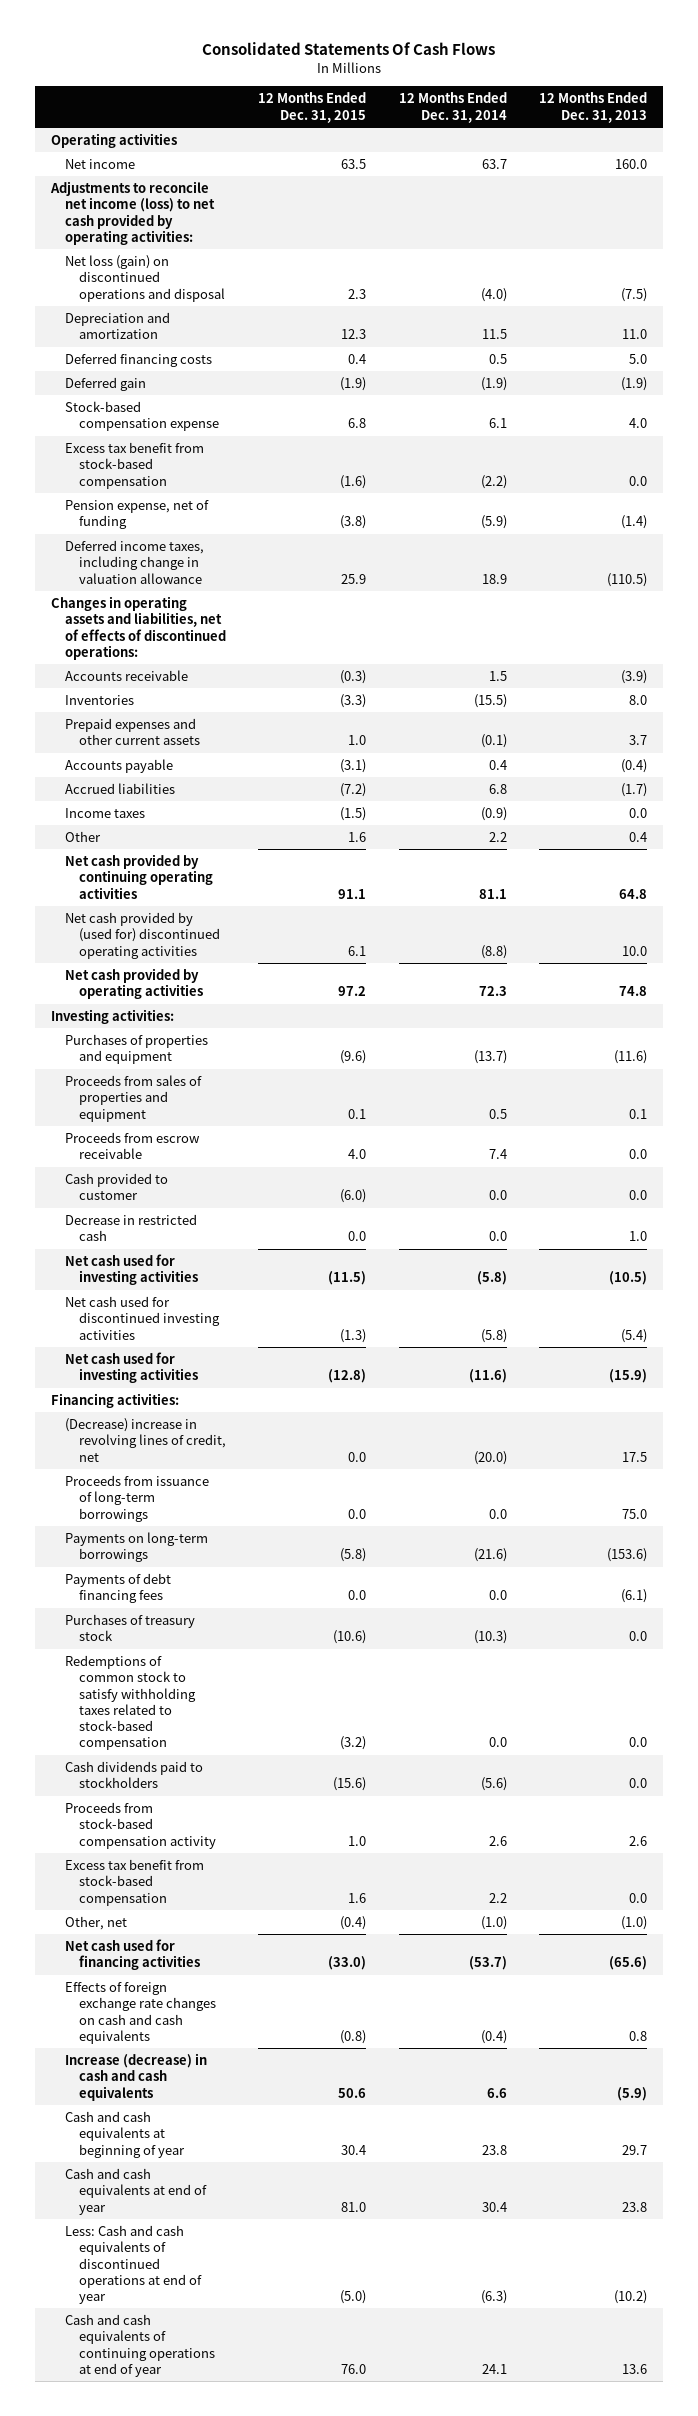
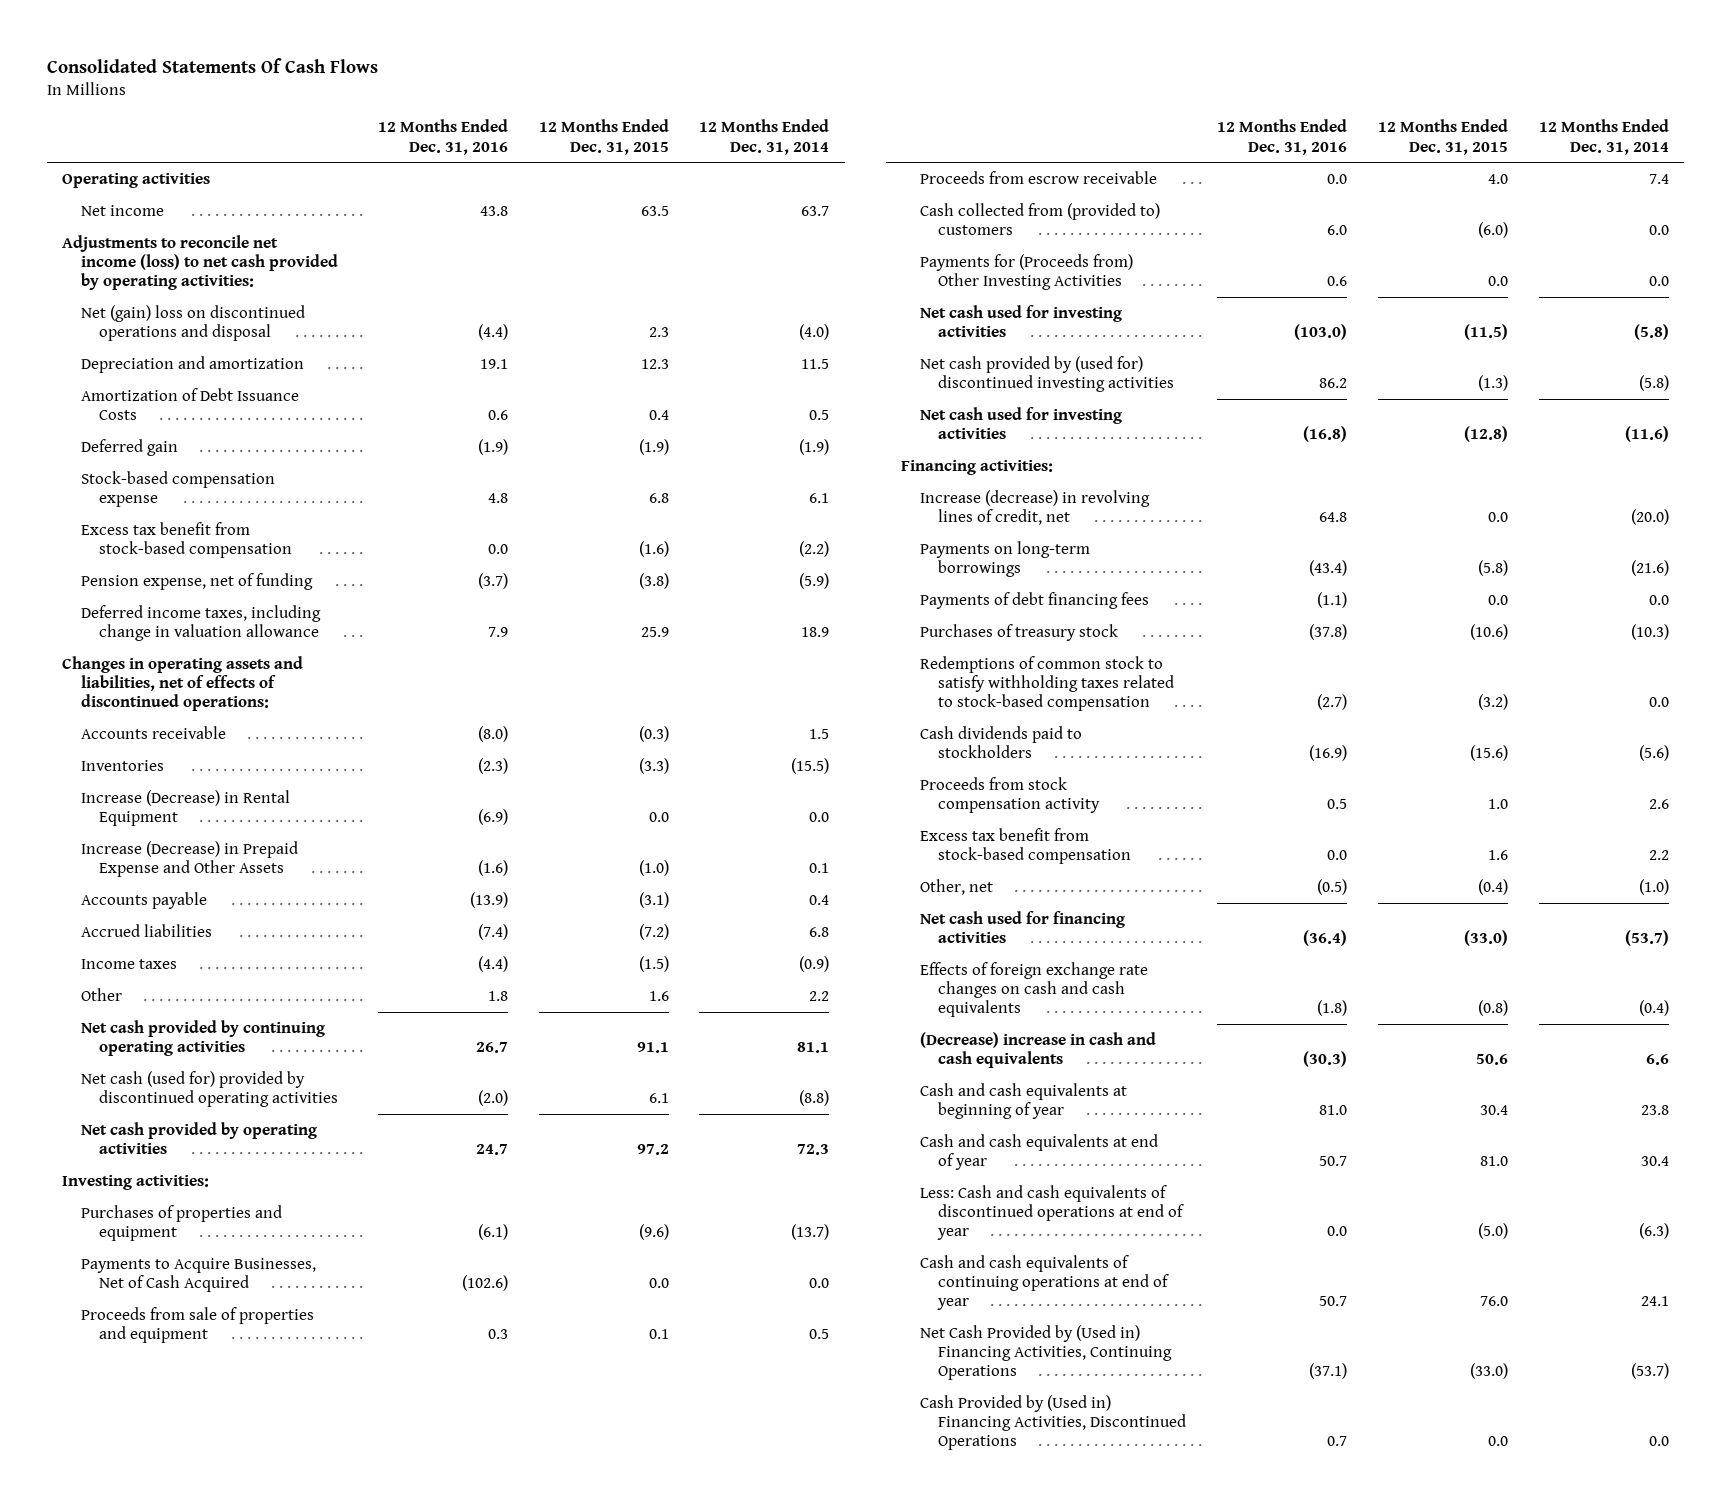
- | 12 Months Ended Dec. 31, 2015 | 12 Months Ended Dec. 31, 2014 | 12 Months Ended Dec. 31, 2013
+ | 12 Months Ended Dec. 31, 2016 | 12 Months Ended Dec. 31, 2015 | 12 Months Ended Dec. 31, 2014
- Net loss (gain) on discontinued operations and disposal | 2.3 | (4.0) | (7.5)
+ Net (gain) loss on discontinued operations and disposal | (4.4) | 2.3 | (4.0)
- Deferred financing costs | 0.4 | 0.5 | 5.0
+ Amortization of Debt Issuance Costs | 0.6 | 0.4 | 0.5
- Prepaid expenses and other current assets | 1.0 | (0.1) | 3.7
+ Increase (Decrease) in Rental Equipment | (6.9) | 0.0 | 0.0
+ Increase (Decrease) in Prepaid Expense and Other Assets | (1.6) | (1.0) | 0.1
- Net cash provided by (used for) discontinued operating activities | 6.1 | (8.8) | 10.0
+ Net cash (used for) provided by discontinued operating activities | (2.0) | 6.1 | (8.8)
- Proceeds from sales of properties and equipment | 0.1 | 0.5 | 0.1
+ Payments to Acquire Businesses, Net of Cash Acquired | (102.6) | 0.0 | 0.0
+ Proceeds from sale of properties and equipment | 0.3 | 0.1 | 0.5
- Cash provided to customer | (6.0) | 0.0 | 0.0
- Decrease in restricted cash | 0.0 | 0.0 | 1.0
+ Cash collected from (provided to) customers | 6.0 | (6.0) | 0.0
+ Payments for (Proceeds from) Other Investing Activities | 0.6 | 0.0 | 0.0
- Net cash used for discontinued investing activities | (1.3) | (5.8) | (5.4)
+ Net cash provided by (used for) discontinued investing activities | 86.2 | (1.3) | (5.8)
- (Decrease) increase in revolving lines of credit, net | 0.0 | (20.0) | 17.5
- Proceeds from issuance of long-term borrowings | 0.0 | 0.0 | 75.0
+ Increase (decrease) in revolving lines of credit, net | 64.8 | 0.0 | (20.0)
- Proceeds from stock-based compensation activity | 1.0 | 2.6 | 2.6
+ Proceeds from stock compensation activity | 0.5 | 1.0 | 2.6
- Increase (decrease) in cash and cash equivalents | 50.6 | 6.6 | (5.9)
+ (Decrease) increase in cash and cash equivalents | (30.3) | 50.6 | 6.6
+ Net Cash Provided by (Used in) Financing Activities, Continuing Operations | (37.1) | (33.0) | (53.7)
+ Cash Provided by (Used in) Financing Activities, Discontinued Operations | 0.7 | 0.0 | 0.0

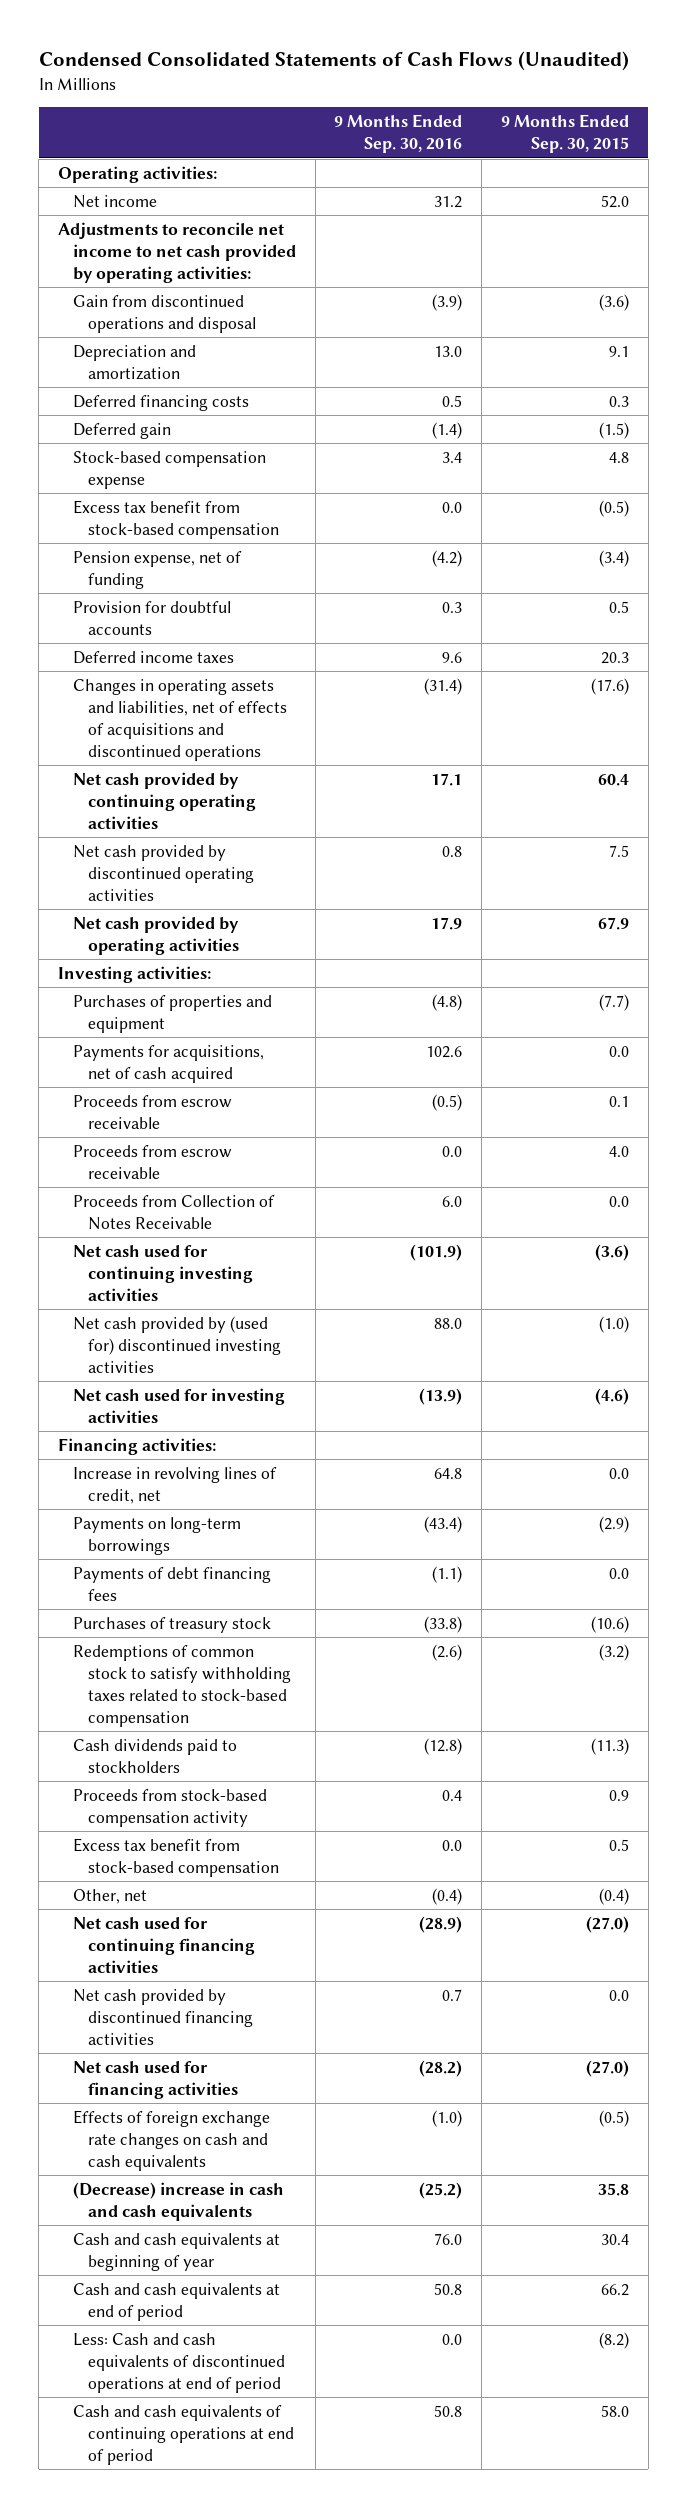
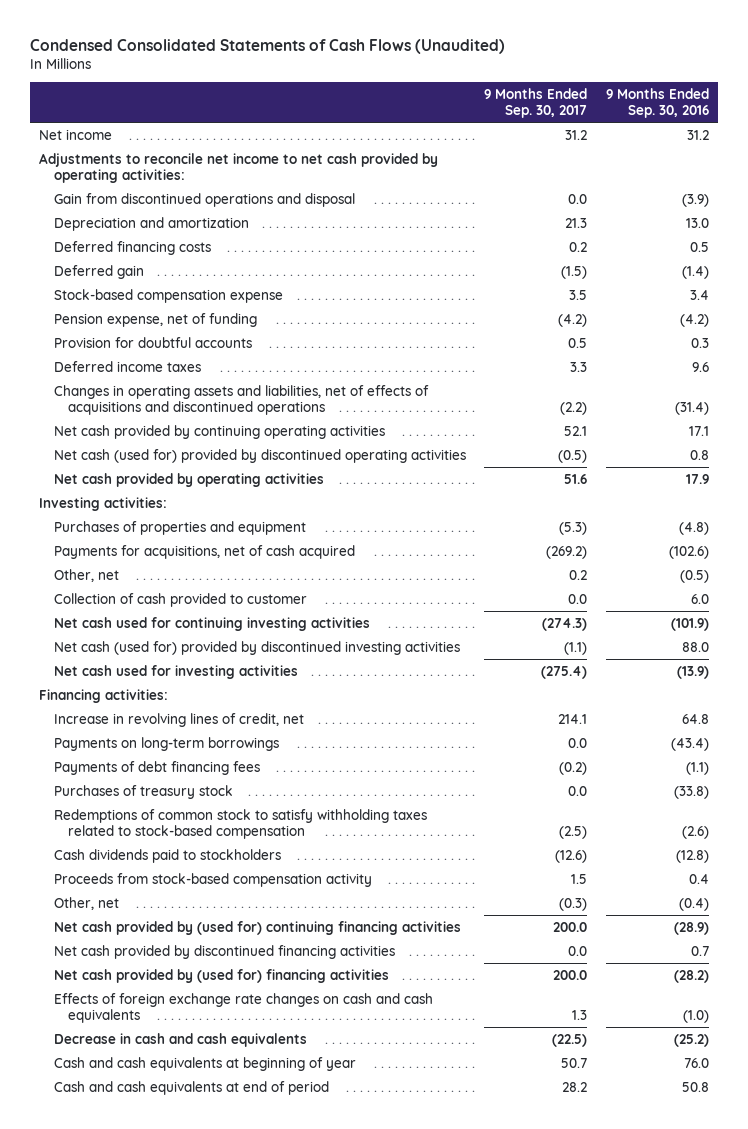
- | 9 Months Ended Sep. 30, 2016 | 9 Months Ended Sep. 30, 2015
+ | 9 Months Ended Sep. 30, 2017 | 9 Months Ended Sep. 30, 2016
- Operating activities:
- Excess tax benefit from stock-based compensation | 0.0 | (0.5)
- Net cash provided by discontinued operating activities | 0.8 | 7.5
+ Net cash (used for) provided by discontinued operating activities | (0.5) | 0.8
- Payments for acquisitions, net of cash acquired | 102.6 | 0.0
- Proceeds from escrow receivable | (0.5) | 0.1
- Proceeds from escrow receivable | 0.0 | 4.0
- Proceeds from Collection of Notes Receivable | 6.0 | 0.0
+ Payments for acquisitions, net of cash acquired | (269.2) | (102.6)
+ Other, net | 0.2 | (0.5)
+ Collection of cash provided to customer | 0.0 | 6.0
- Net cash provided by (used for) discontinued investing activities | 88.0 | (1.0)
+ Net cash (used for) provided by discontinued investing activities | (1.1) | 88.0
- Excess tax benefit from stock-based compensation | 0.0 | 0.5
- Net cash used for continuing financing activities | (28.9) | (27.0)
+ Net cash provided by (used for) continuing financing activities | 200.0 | (28.9)
- Net cash used for financing activities | (28.2) | (27.0)
+ Net cash provided by (used for) financing activities | 200.0 | (28.2)
- (Decrease) increase in cash and cash equivalents | (25.2) | 35.8
+ Decrease in cash and cash equivalents | (22.5) | (25.2)
- Less: Cash and cash equivalents of discontinued operations at end of period | 0.0 | (8.2)
- Cash and cash equivalents of continuing operations at end of period | 50.8 | 58.0

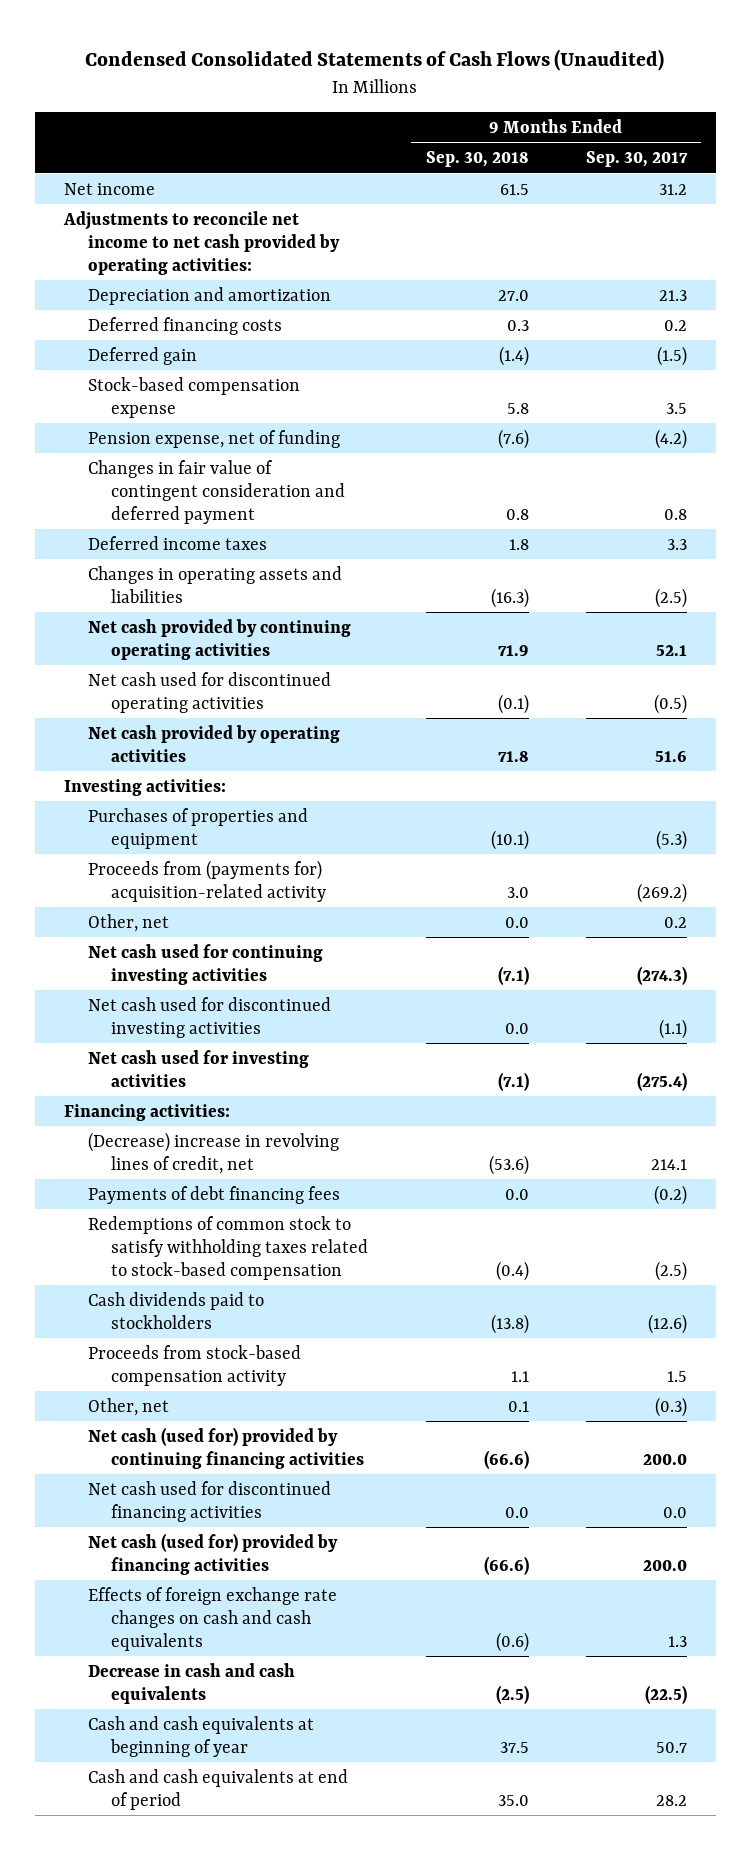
- | 9 Months Ended Sep. 30, 2017 | 9 Months Ended Sep. 30, 2016
+ | 9 Months Ended Sep. 30, 2018 | 9 Months Ended Sep. 30, 2017
- Gain from discontinued operations and disposal | 0.0 | (3.9)
- Provision for doubtful accounts | 0.5 | 0.3
+ Changes in fair value of contingent consideration and deferred payment | 0.8 | 0.8
- Changes in operating assets and liabilities, net of effects of acquisitions and discontinued operations | (2.2) | (31.4)
+ Changes in operating assets and liabilities | (16.3) | (2.5)
- Net cash (used for) provided by discontinued operating activities | (0.5) | 0.8
+ Net cash used for discontinued operating activities | (0.1) | (0.5)
- Payments for acquisitions, net of cash acquired | (269.2) | (102.6)
+ Proceeds from (payments for) acquisition-related activity | 3.0 | (269.2)
- Collection of cash provided to customer | 0.0 | 6.0
- Net cash (used for) provided by discontinued investing activities | (1.1) | 88.0
+ Net cash used for discontinued investing activities | 0.0 | (1.1)
- Increase in revolving lines of credit, net | 214.1 | 64.8
- Payments on long-term borrowings | 0.0 | (43.4)
+ (Decrease) increase in revolving lines of credit, net | (53.6) | 214.1
- Purchases of treasury stock | 0.0 | (33.8)
- Net cash provided by (used for) continuing financing activities | 200.0 | (28.9)
- Net cash provided by discontinued financing activities | 0.0 | 0.7
- Net cash provided by (used for) financing activities | 200.0 | (28.2)
+ Net cash (used for) provided by continuing financing activities | (66.6) | 200.0
+ Net cash used for discontinued financing activities | 0.0 | 0.0
+ Net cash (used for) provided by financing activities | (66.6) | 200.0

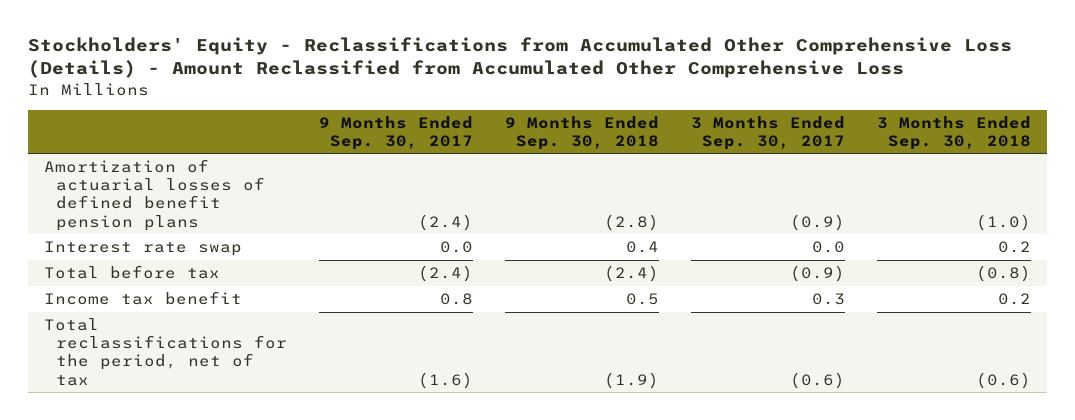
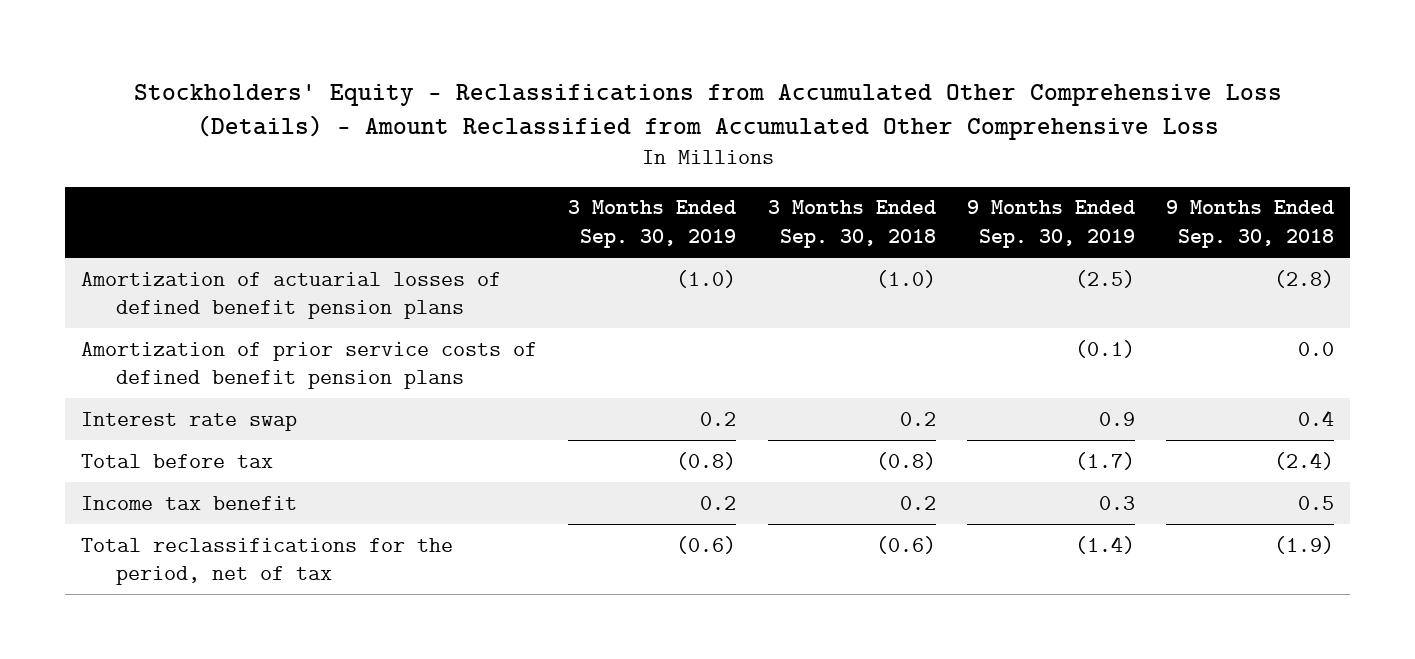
- | 9 Months Ended Sep. 30, 2017 | 9 Months Ended Sep. 30, 2018 | 3 Months Ended Sep. 30, 2017 | 3 Months Ended Sep. 30, 2018
+ | 3 Months Ended Sep. 30, 2019 | 3 Months Ended Sep. 30, 2018 | 9 Months Ended Sep. 30, 2019 | 9 Months Ended Sep. 30, 2018
+ Amortization of prior service costs of defined benefit pension plans | | | (0.1) | 0.0

